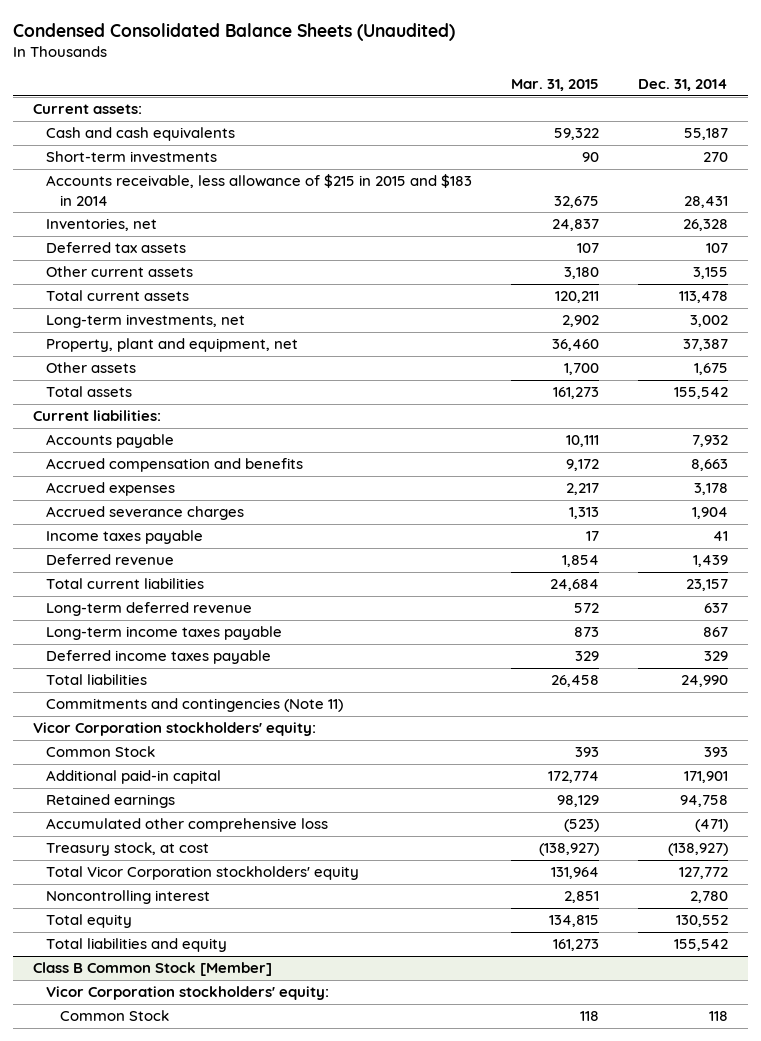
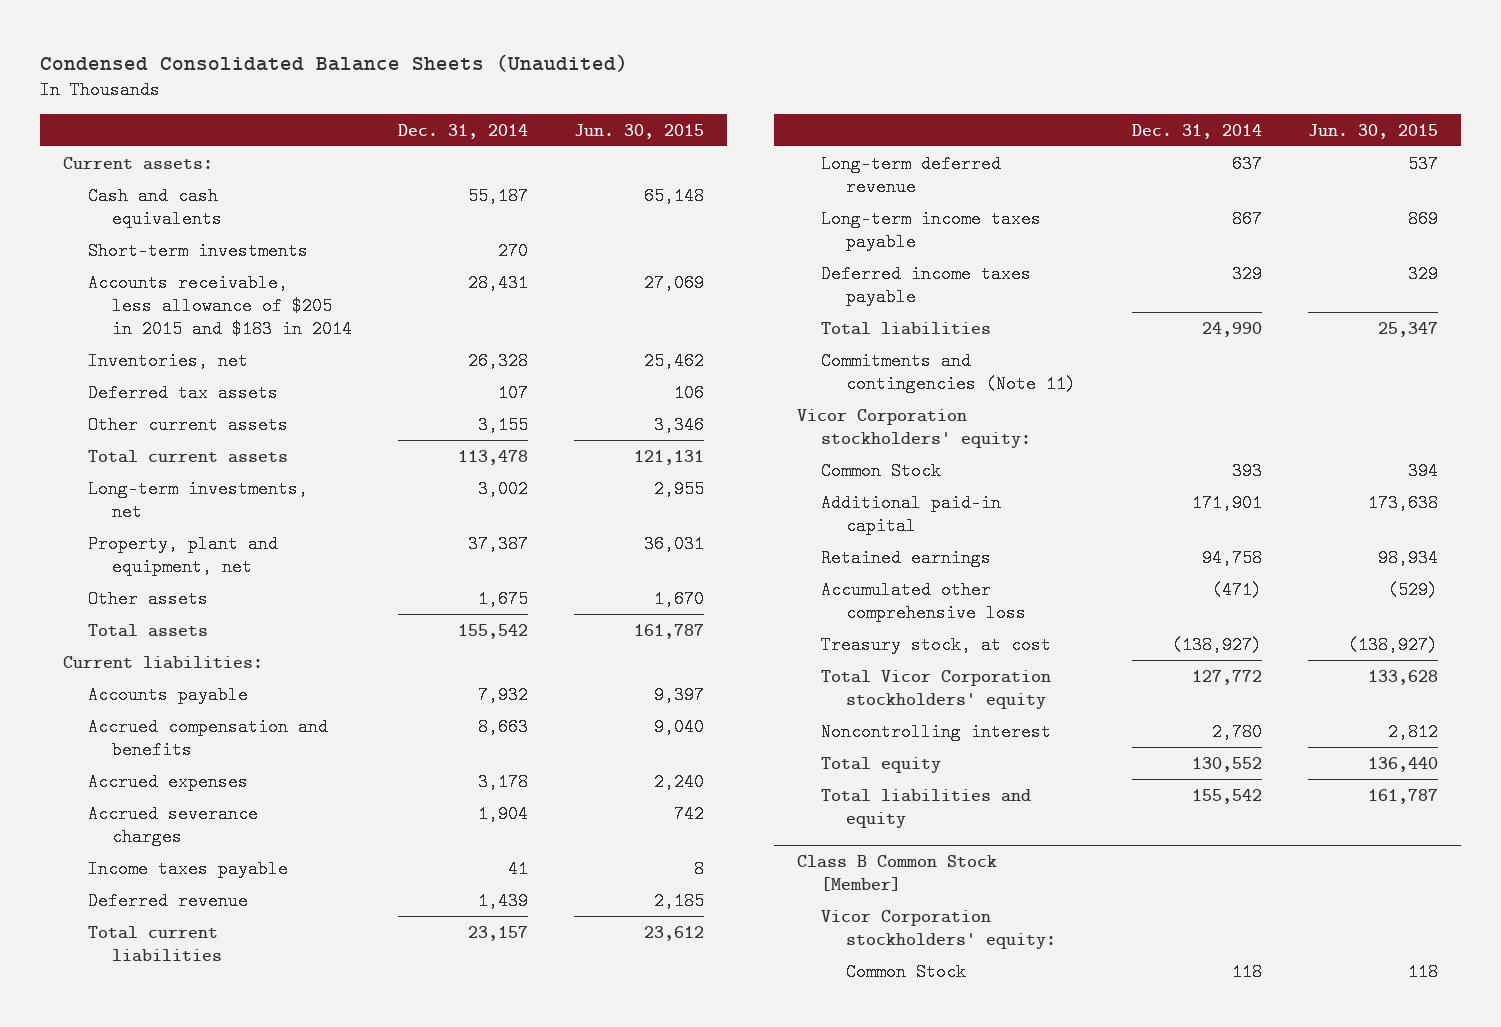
- | Mar. 31, 2015 | Dec. 31, 2014
+ | Dec. 31, 2014 | Jun. 30, 2015
- Accounts receivable, less allowance of $215 in 2015 and $183 in 2014 | 32,675 | 28,431
+ Accounts receivable, less allowance of $205 in 2015 and $183 in 2014 | 28,431 | 27,069

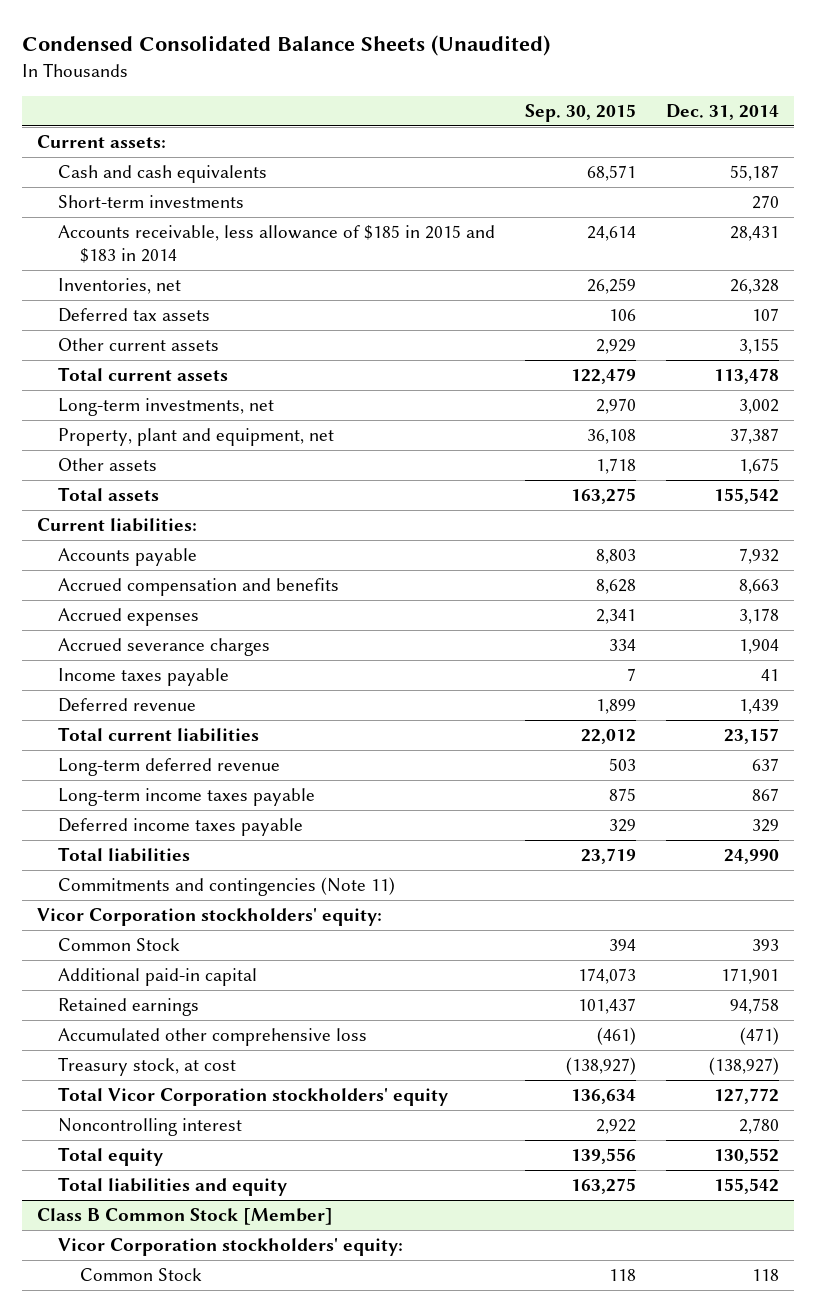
- | Dec. 31, 2014 | Jun. 30, 2015
+ | Sep. 30, 2015 | Dec. 31, 2014
- Accounts receivable, less allowance of $205 in 2015 and $183 in 2014 | 28,431 | 27,069
+ Accounts receivable, less allowance of $185 in 2015 and $183 in 2014 | 24,614 | 28,431

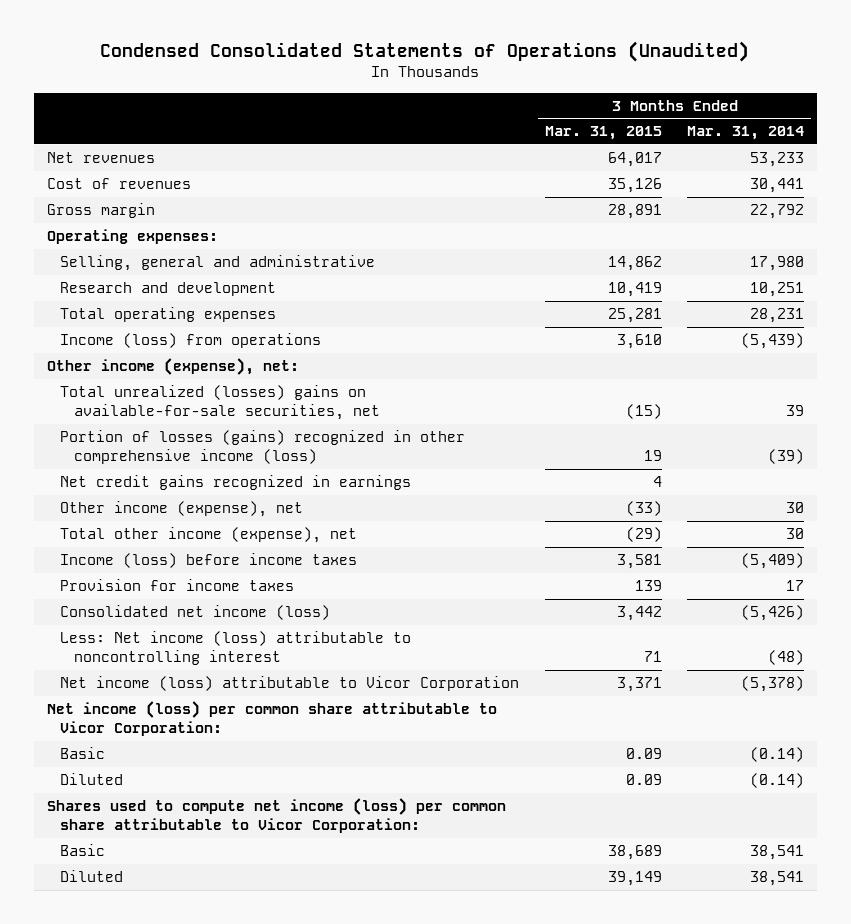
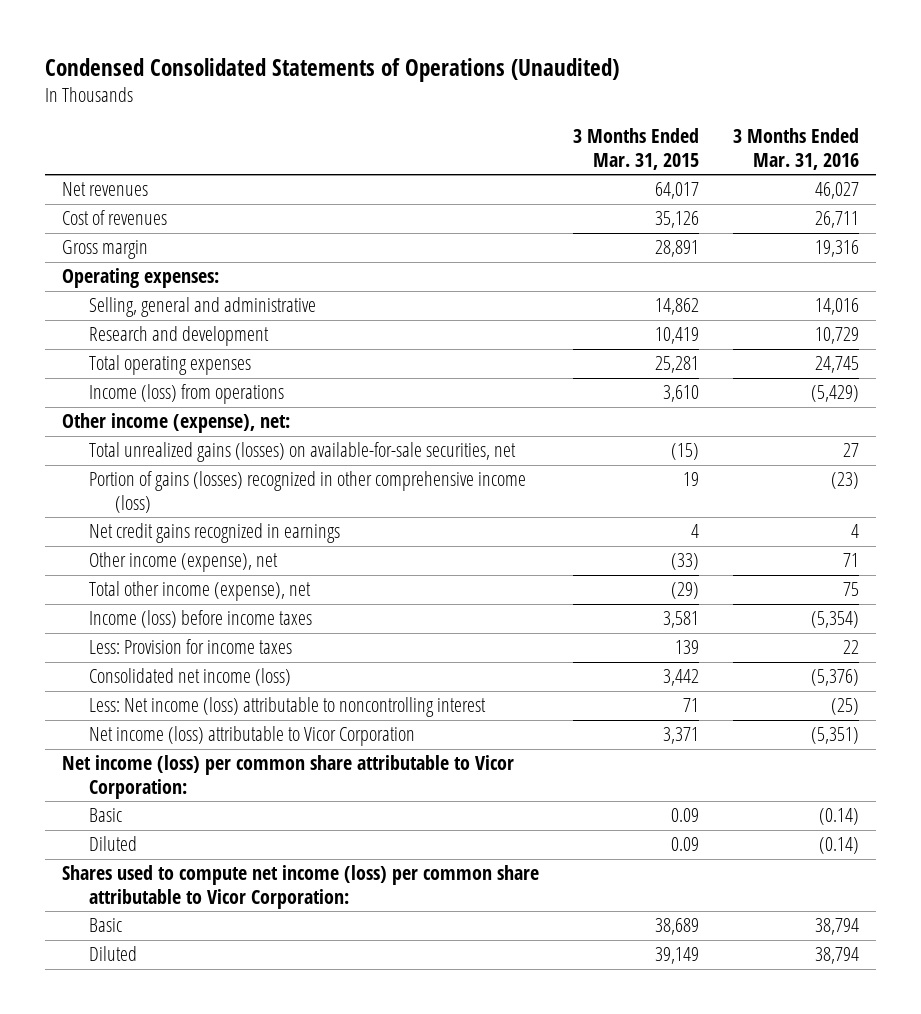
- | 3 Months Ended Mar. 31, 2015 | 3 Months Ended Mar. 31, 2014
+ | 3 Months Ended Mar. 31, 2015 | 3 Months Ended Mar. 31, 2016
- Total unrealized (losses) gains on available-for-sale securities, net | (15) | 39
- Portion of losses (gains) recognized in other comprehensive income (loss) | 19 | (39)
+ Total unrealized gains (losses) on available-for-sale securities, net | (15) | 27
+ Portion of gains (losses) recognized in other comprehensive income (loss) | 19 | (23)
- Provision for income taxes | 139 | 17
+ Less: Provision for income taxes | 139 | 22

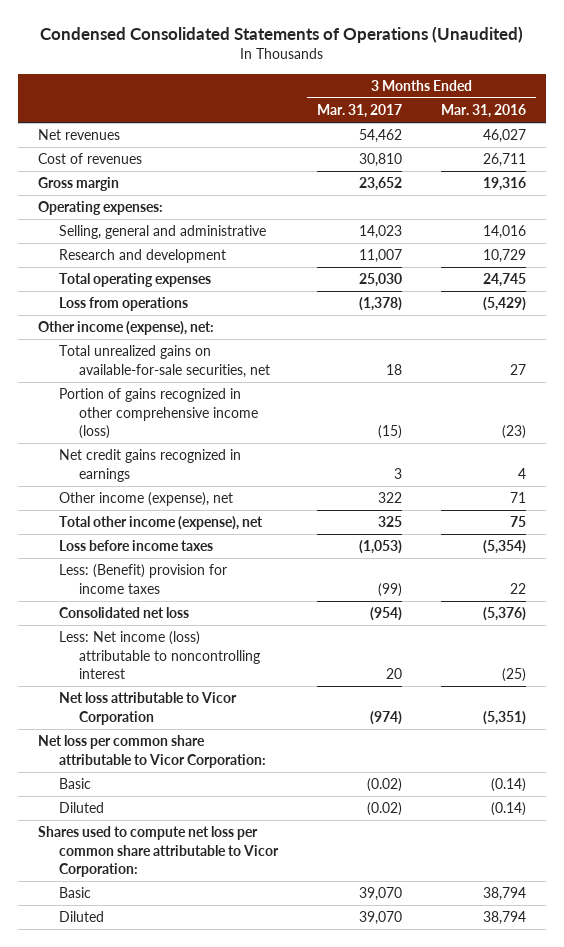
- | 3 Months Ended Mar. 31, 2015 | 3 Months Ended Mar. 31, 2016
+ | 3 Months Ended Mar. 31, 2017 | 3 Months Ended Mar. 31, 2016
- Income (loss) from operations | 3,610 | (5,429)
+ Loss from operations | (1,378) | (5,429)
- Total unrealized gains (losses) on available-for-sale securities, net | (15) | 27
- Portion of gains (losses) recognized in other comprehensive income (loss) | 19 | (23)
+ Total unrealized gains on available-for-sale securities, net | 18 | 27
+ Portion of gains recognized in other comprehensive income (loss) | (15) | (23)
- Income (loss) before income taxes | 3,581 | (5,354)
- Less: Provision for income taxes | 139 | 22
- Consolidated net income (loss) | 3,442 | (5,376)
+ Loss before income taxes | (1,053) | (5,354)
+ Less: (Benefit) provision for income taxes | (99) | 22
+ Consolidated net loss | (954) | (5,376)
- Net income (loss) attributable to Vicor Corporation | 3,371 | (5,351)
- Net income (loss) per common share attributable to Vicor Corporation:
+ Net loss attributable to Vicor Corporation | (974) | (5,351)
+ Net loss per common share attributable to Vicor Corporation:
- Shares used to compute net income (loss) per common share attributable to Vicor Corporation:
+ Shares used to compute net loss per common share attributable to Vicor Corporation:

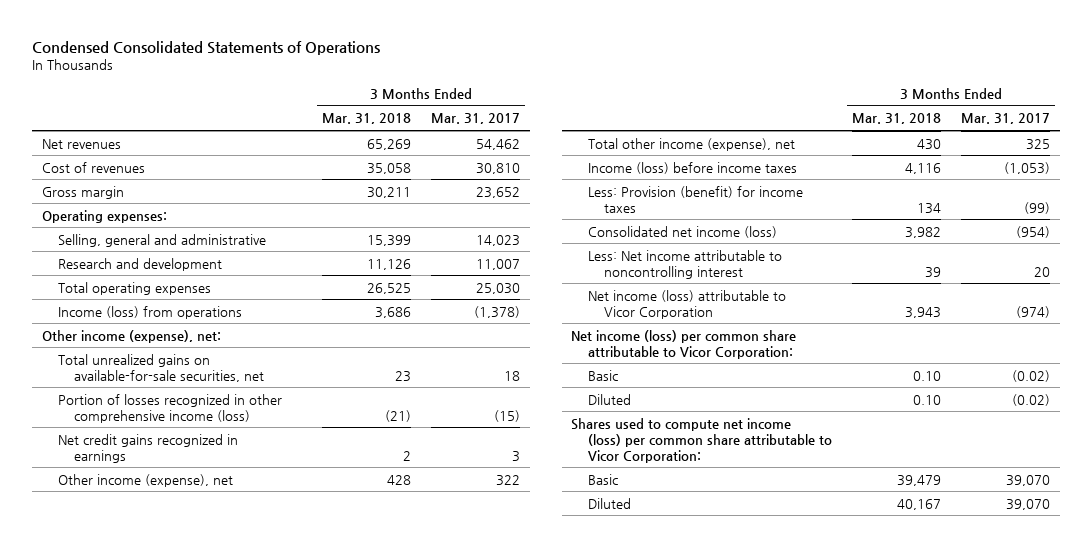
- Condensed Consolidated Statements of Operations (Unaudited)
+ Condensed Consolidated Statements of Operations
- | 3 Months Ended Mar. 31, 2017 | 3 Months Ended Mar. 31, 2016
+ | 3 Months Ended Mar. 31, 2018 | 3 Months Ended Mar. 31, 2017
- Loss from operations | (1,378) | (5,429)
+ Income (loss) from operations | 3,686 | (1,378)
- Portion of gains recognized in other comprehensive income (loss) | (15) | (23)
+ Portion of losses recognized in other comprehensive income (loss) | (21) | (15)
- Loss before income taxes | (1,053) | (5,354)
- Less: (Benefit) provision for income taxes | (99) | 22
- Consolidated net loss | (954) | (5,376)
- Less: Net income (loss) attributable to noncontrolling interest | 20 | (25)
- Net loss attributable to Vicor Corporation | (974) | (5,351)
- Net loss per common share attributable to Vicor Corporation:
+ Income (loss) before income taxes | 4,116 | (1,053)
+ Less: Provision (benefit) for income taxes | 134 | (99)
+ Consolidated net income (loss) | 3,982 | (954)
+ Less: Net income attributable to noncontrolling interest | 39 | 20
+ Net income (loss) attributable to Vicor Corporation | 3,943 | (974)
+ Net income (loss) per common share attributable to Vicor Corporation:
- Shares used to compute net loss per common share attributable to Vicor Corporation:
+ Shares used to compute net income (loss) per common share attributable to Vicor Corporation:

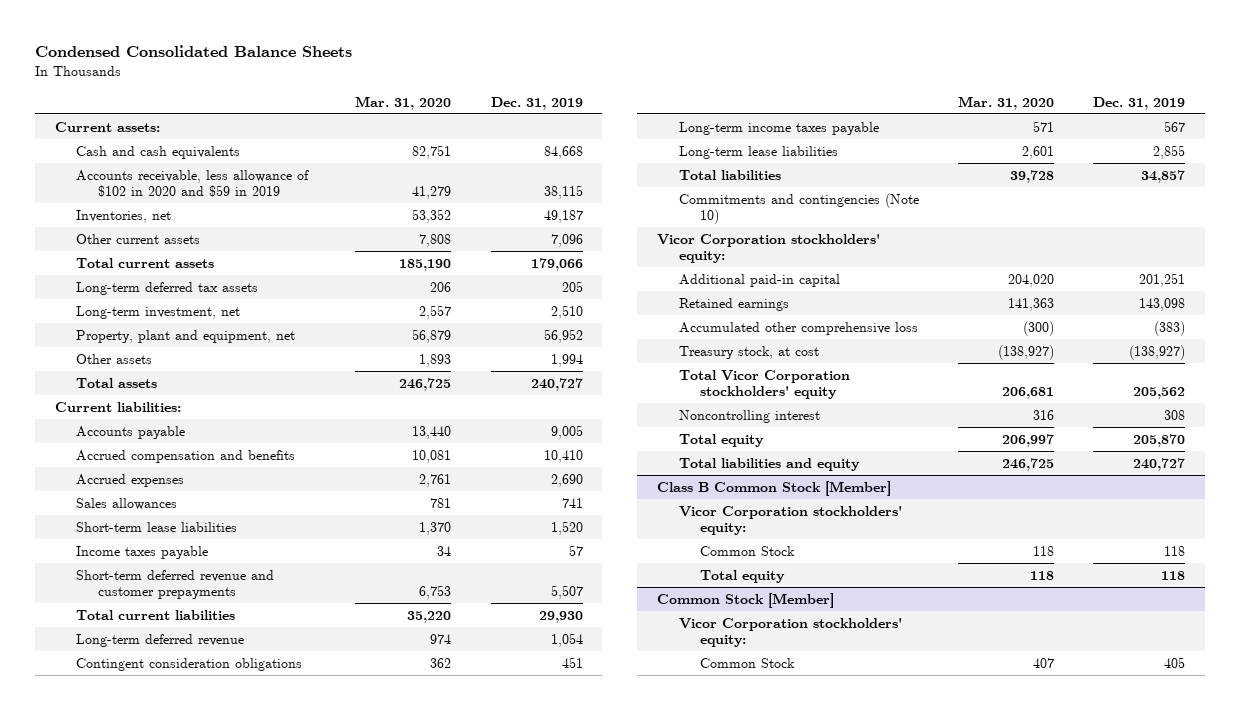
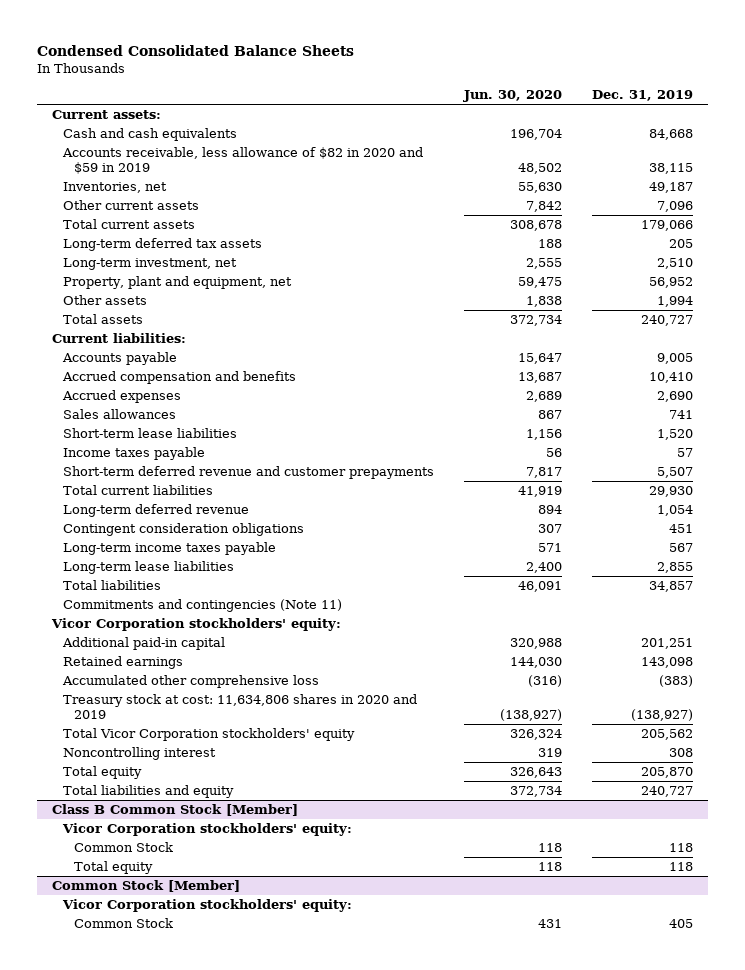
- | Mar. 31, 2020 | Dec. 31, 2019
+ | Jun. 30, 2020 | Dec. 31, 2019
- Accounts receivable, less allowance of $102 in 2020 and $59 in 2019 | 41,279 | 38,115
+ Accounts receivable, less allowance of $82 in 2020 and $59 in 2019 | 48,502 | 38,115
- Commitments and contingencies (Note 10)
+ Commitments and contingencies (Note 11)
- Treasury stock, at cost | (138,927) | (138,927)
+ Treasury stock at cost: 11,634,806 shares in 2020 and 2019 | (138,927) | (138,927)

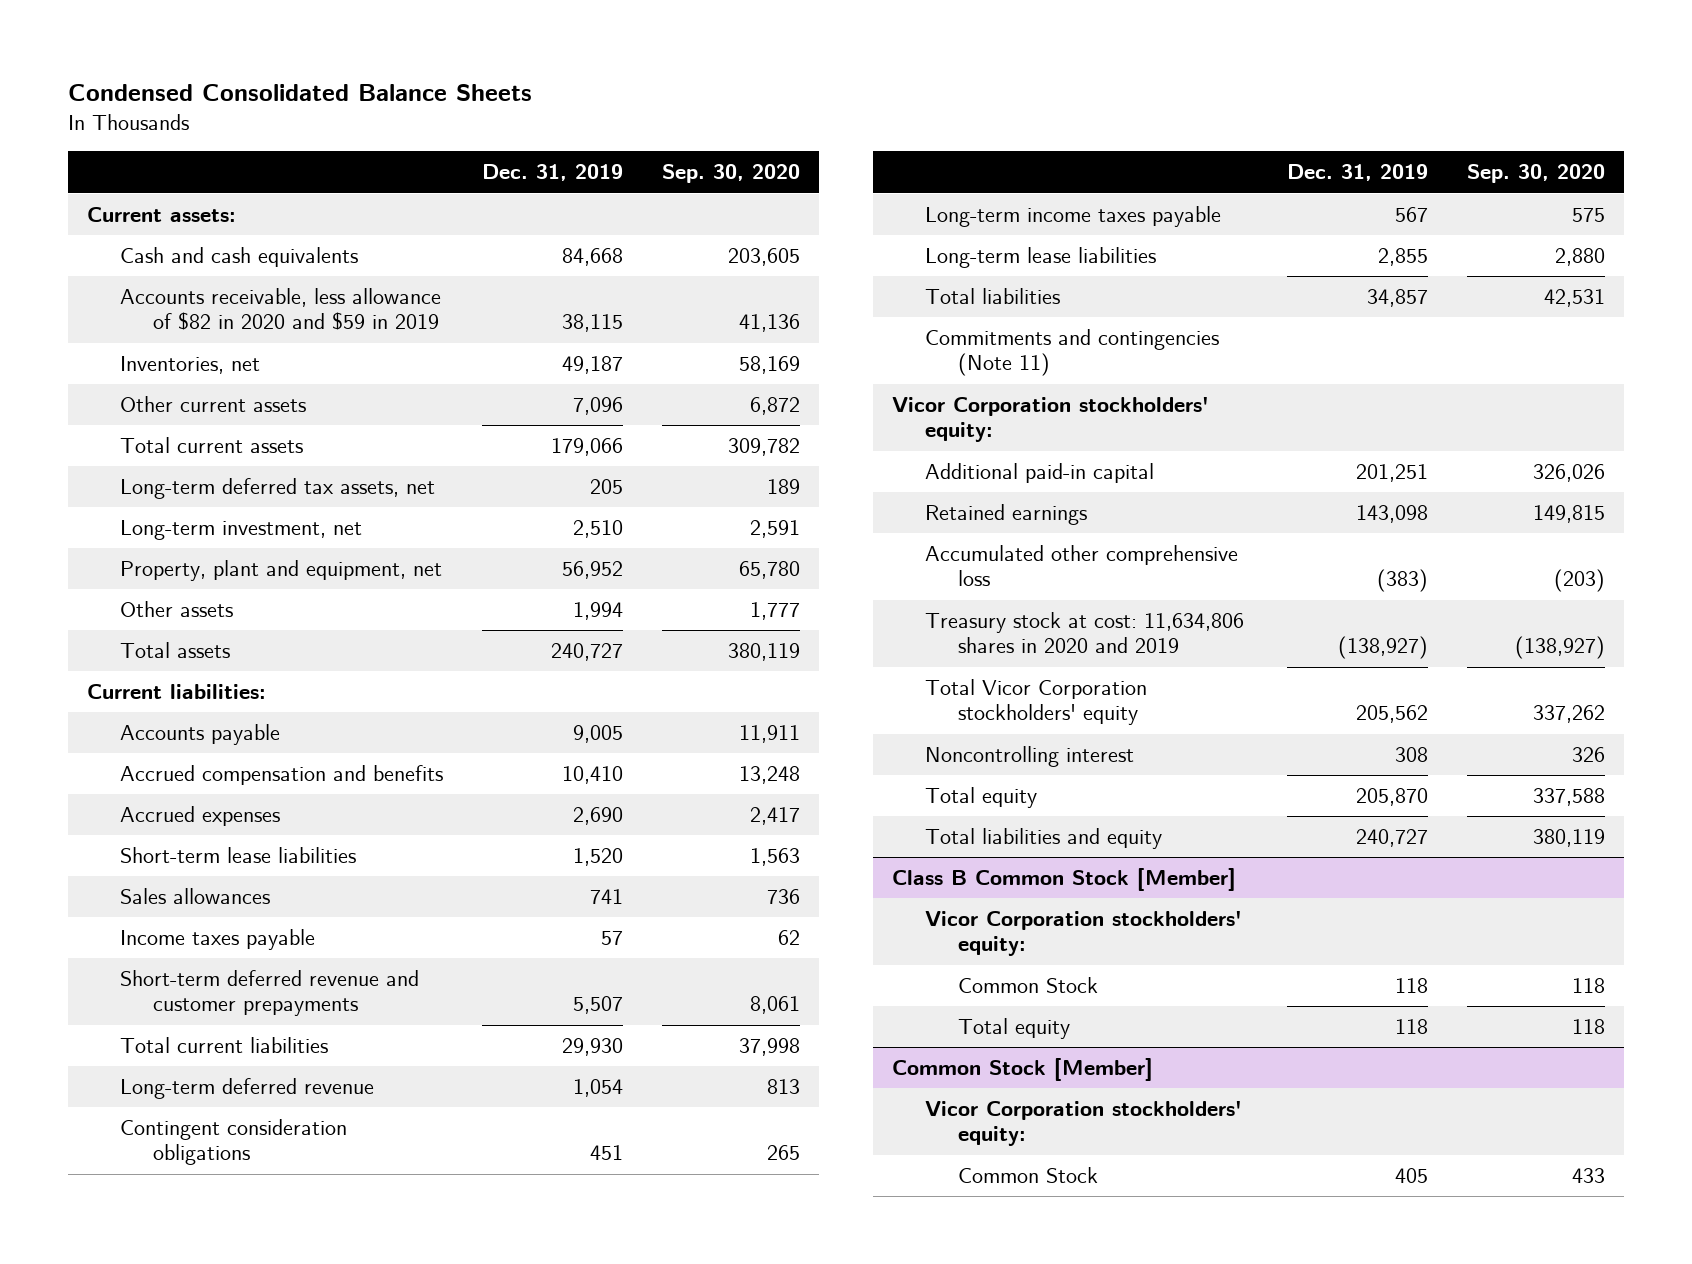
- | Jun. 30, 2020 | Dec. 31, 2019
+ | Dec. 31, 2019 | Sep. 30, 2020
- Long-term deferred tax assets | 188 | 205
+ Long-term deferred tax assets, net | 205 | 189
moved down: Sales allowances | 741 | 736

